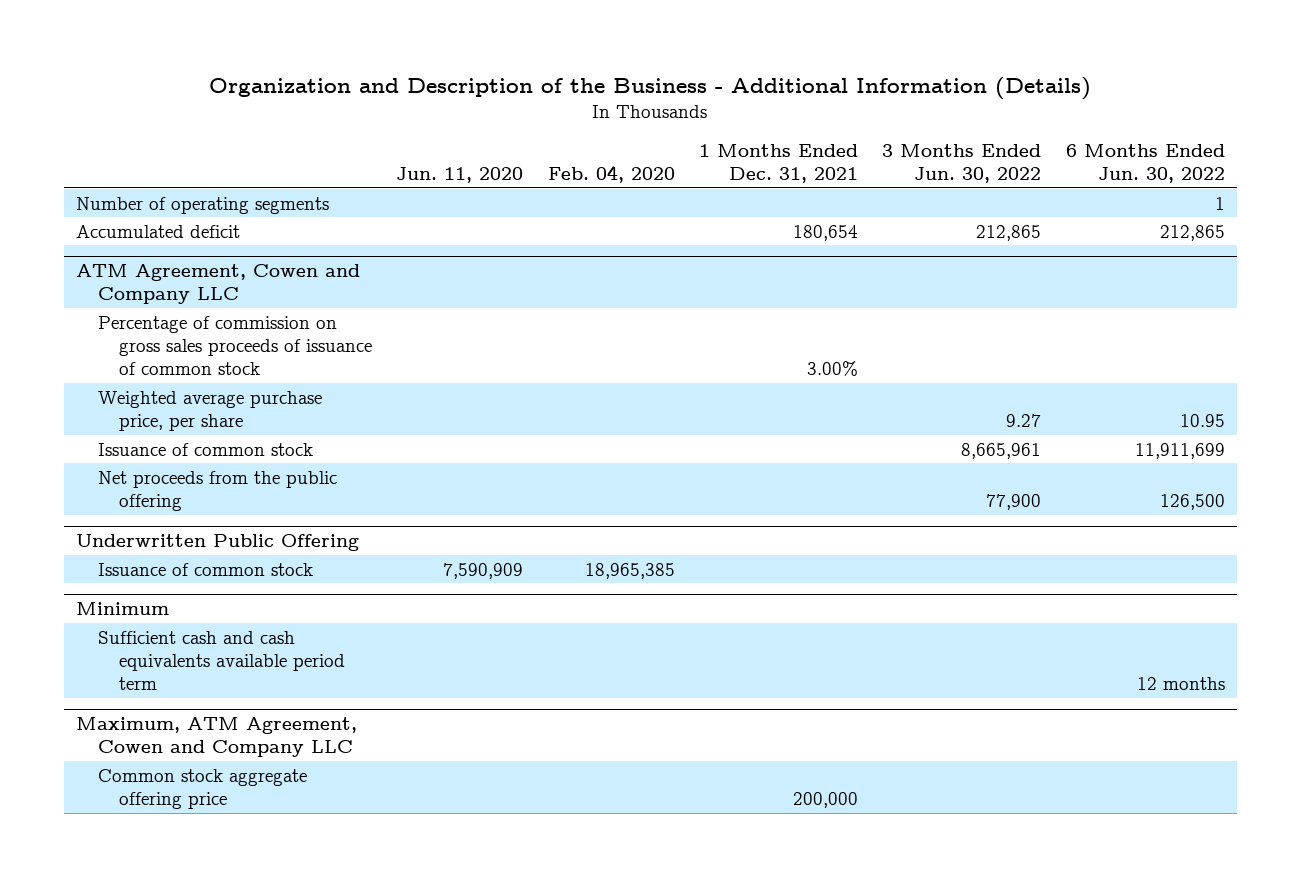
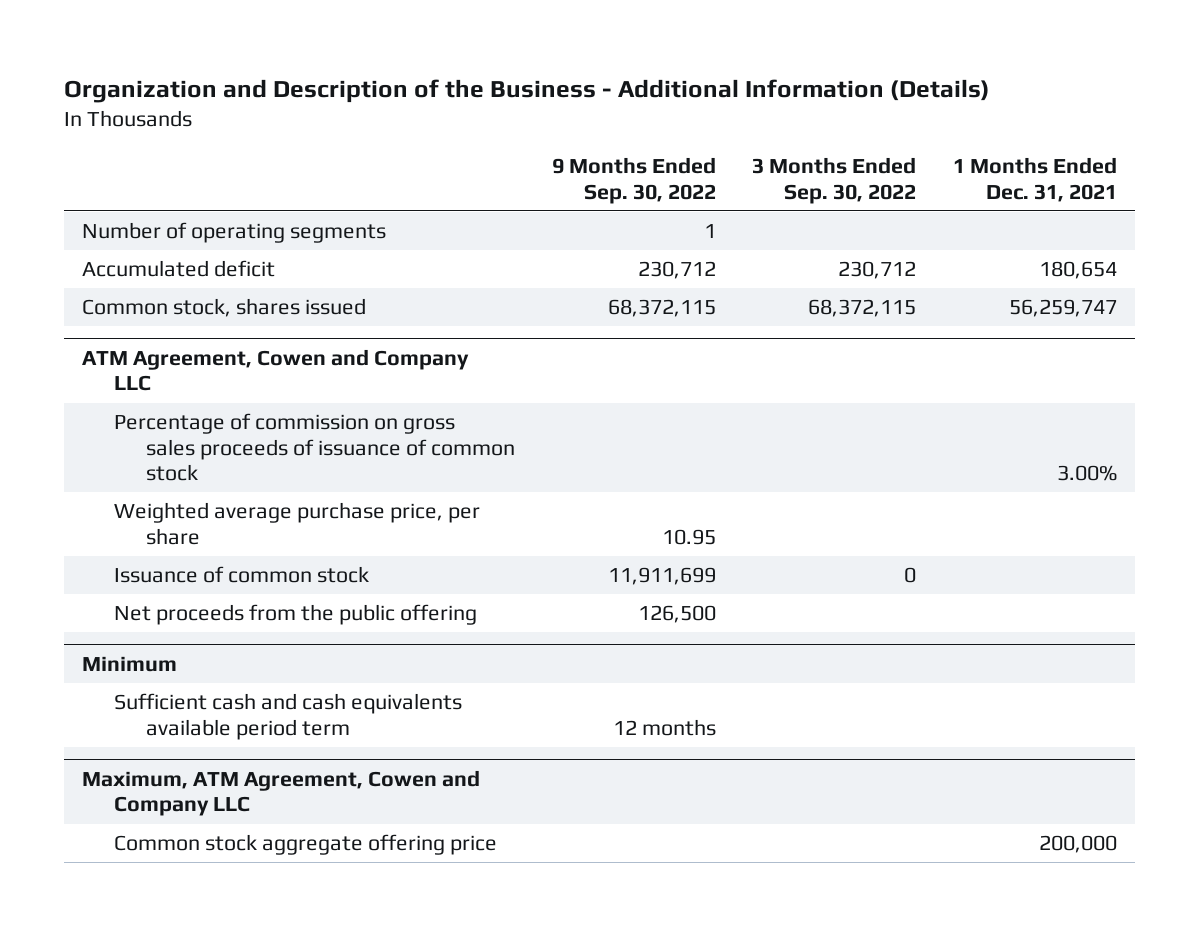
- | Jun. 11, 2020 | Feb. 04, 2020 | 1 Months Ended Dec. 31, 2021 | 3 Months Ended Jun. 30, 2022 | 6 Months Ended Jun. 30, 2022
+ | 9 Months Ended Sep. 30, 2022 | 3 Months Ended Sep. 30, 2022 | 1 Months Ended Dec. 31, 2021
+ Common stock, shares issued | 68,372,115 | 68,372,115 | 56,259,747
- Underwritten Public Offering
- Issuance of common stock | 7,590,909 | 18,965,385 | | |

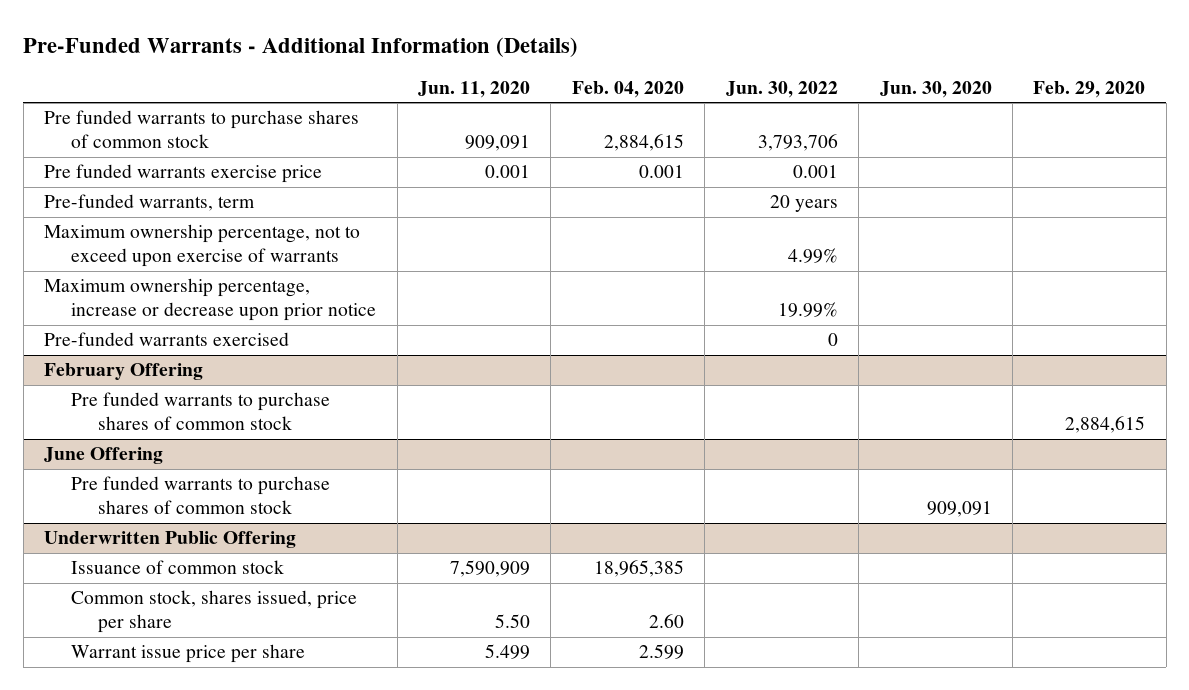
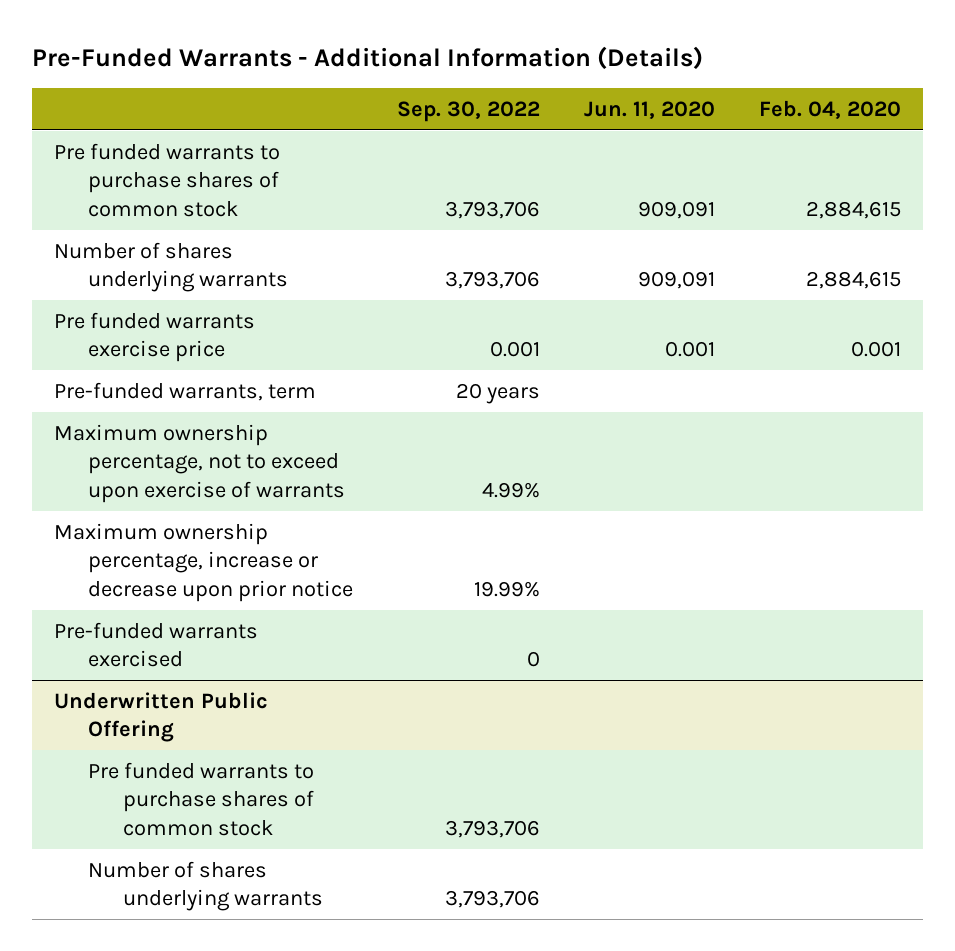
- | Jun. 11, 2020 | Feb. 04, 2020 | Jun. 30, 2022 | Jun. 30, 2020 | Feb. 29, 2020
+ | Sep. 30, 2022 | Jun. 11, 2020 | Feb. 04, 2020
+ Number of shares underlying warrants | 3,793,706 | 909,091 | 2,884,615
- February Offering
- Pre funded warrants to purchase shares of common stock | | | | | 2,884,615
- June Offering
- Pre funded warrants to purchase shares of common stock | | | | 909,091 |
@ Underwritten Public Offering
- Issuance of common stock | 7,590,909 | 18,965,385 | | |
- Common stock, shares issued, price per share | 5.50 | 2.60 | | |
- Warrant issue price per share | 5.499 | 2.599 | | |
+ Pre funded warrants to purchase shares of common stock | 3,793,706 | |
+ Number of shares underlying warrants | 3,793,706 | |

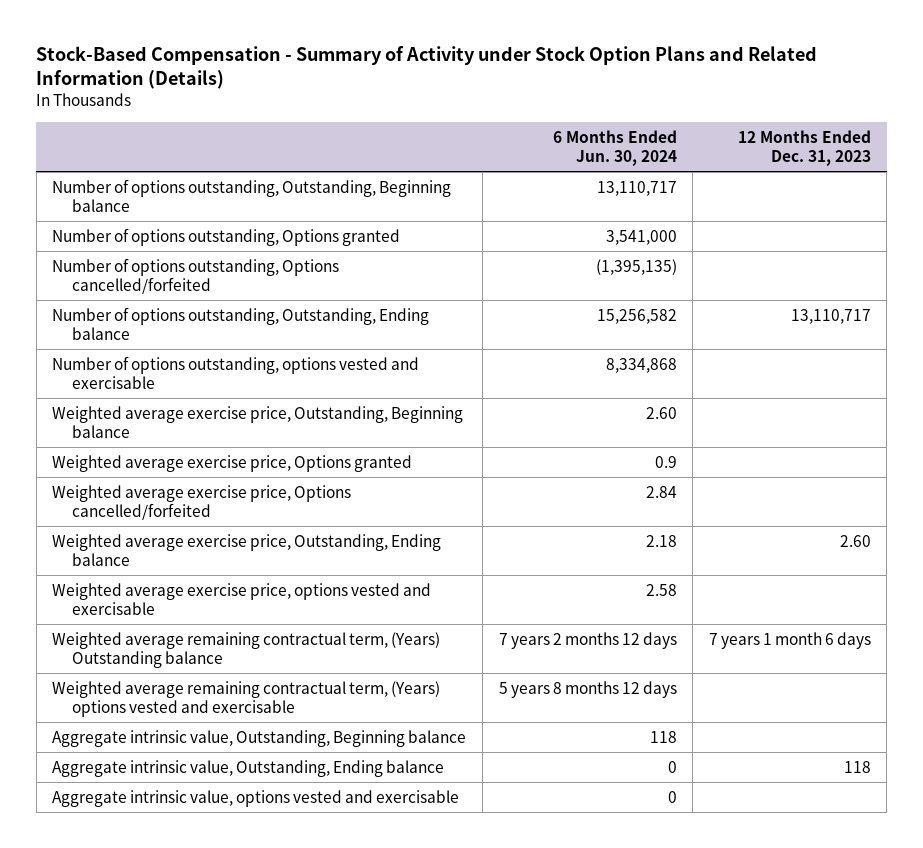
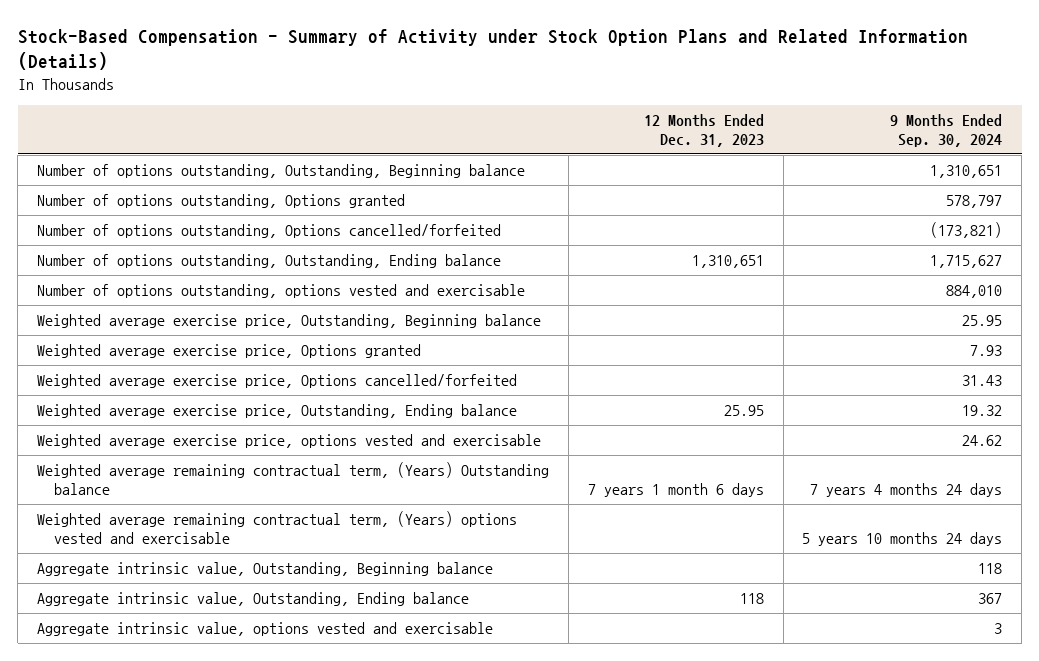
- | 6 Months Ended Jun. 30, 2024 | 12 Months Ended Dec. 31, 2023
+ | 12 Months Ended Dec. 31, 2023 | 9 Months Ended Sep. 30, 2024
- Number of options outstanding, Outstanding, Ending balance | 15,256,582 | 13,110,717
+ Number of options outstanding, Outstanding, Ending balance | 1,310,651 | 1,715,627
- Weighted average exercise price, Outstanding, Ending balance | 2.18 | 2.60
+ Weighted average exercise price, Outstanding, Ending balance | 25.95 | 19.32

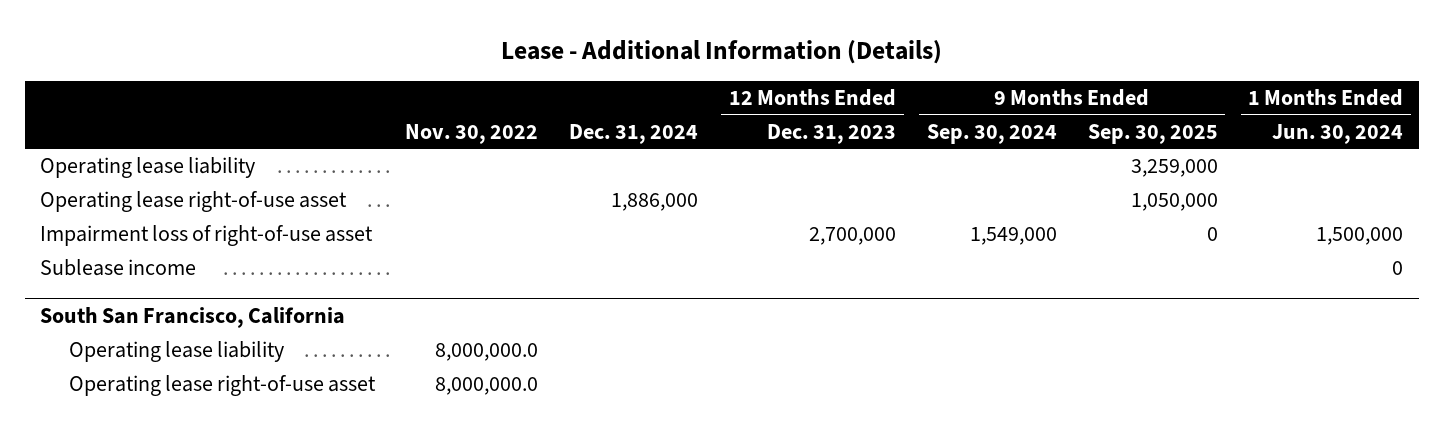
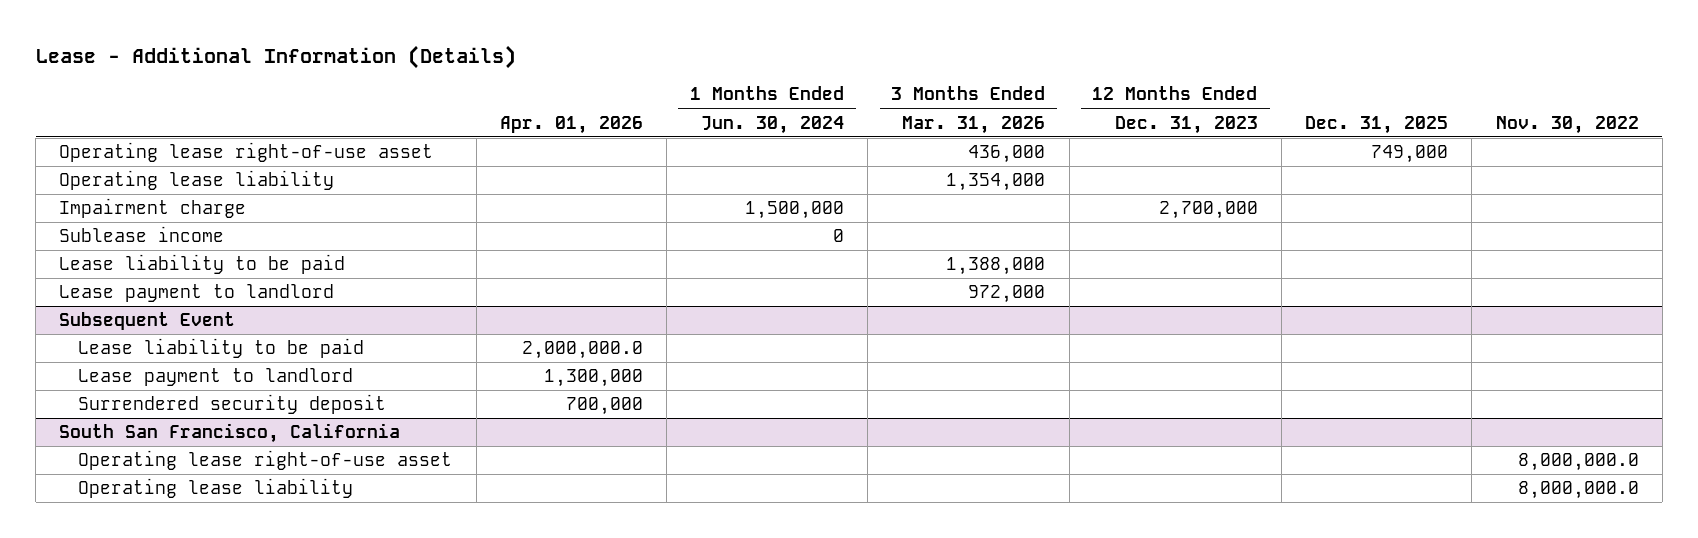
- | Nov. 30, 2022 | Dec. 31, 2024 | 12 Months Ended Dec. 31, 2023 | 9 Months Ended Sep. 30, 2024 | 9 Months Ended Sep. 30, 2025 | 1 Months Ended Jun. 30, 2024
+ | Apr. 01, 2026 | 1 Months Ended Jun. 30, 2024 | 3 Months Ended Mar. 31, 2026 | 12 Months Ended Dec. 31, 2023 | Dec. 31, 2025 | Nov. 30, 2022
- Impairment loss of right-of-use asset | | | 2,700,000 | 1,549,000 | 0 | 1,500,000
moved down: Operating lease liability | | | 1,354,000 | | |
+ Impairment charge | | 1,500,000 | | 2,700,000 | |
+ Lease liability to be paid | | | 1,388,000 | | |
+ Lease payment to landlord | | | 972,000 | | |
+ Subsequent Event
+ Lease liability to be paid | 2,000,000.0 | | | | |
+ Lease payment to landlord | 1,300,000 | | | | |
+ Surrendered security deposit | 700,000 | | | | |
@ South San Francisco, California
moved down: Operating lease liability | | | | | | 8,000,000.0

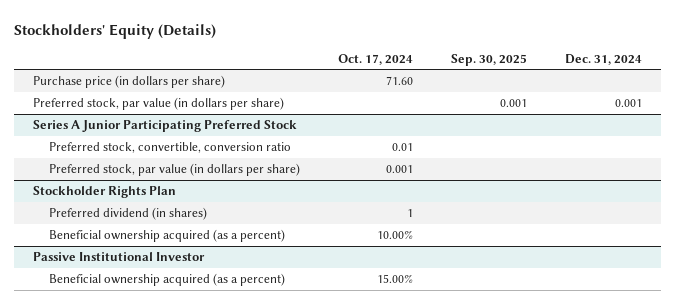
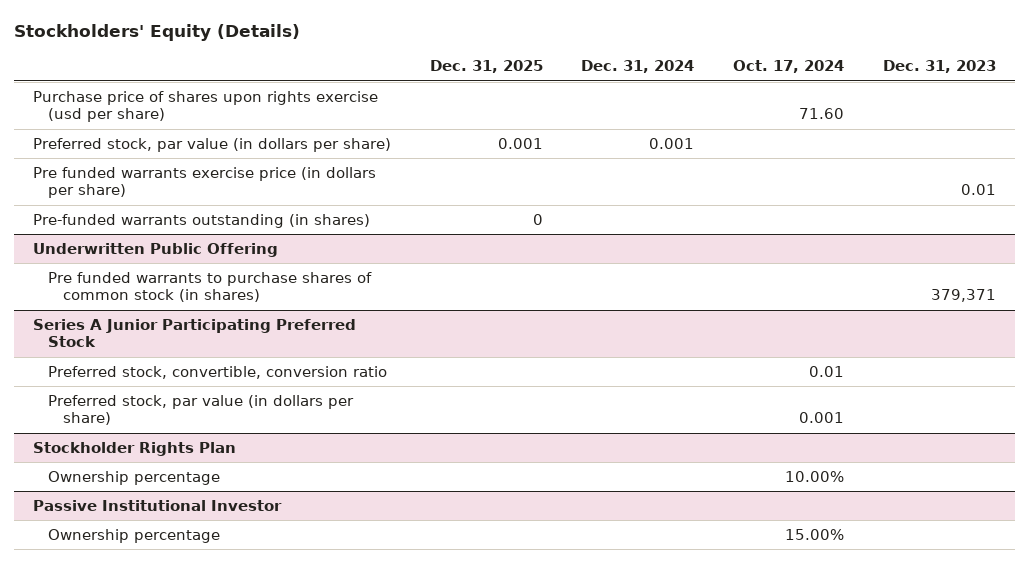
- | Oct. 17, 2024 | Sep. 30, 2025 | Dec. 31, 2024
+ | Dec. 31, 2025 | Dec. 31, 2024 | Oct. 17, 2024 | Dec. 31, 2023
- Purchase price (in dollars per share) | 71.60 | |
+ Purchase price of shares upon rights exercise (usd per share) | | | 71.60 |
+ Pre funded warrants exercise price (in dollars per share) | | | | 0.01
+ Pre-funded warrants outstanding (in shares) | 0 | | |
+ Underwritten Public Offering
+ Pre funded warrants to purchase shares of common stock (in shares) | | | | 379,371
@ Stockholder Rights Plan
- Preferred dividend (in shares) | 1 | |
- Beneficial ownership acquired (as a percent) | 10.00% | |
+ Ownership percentage | | | 10.00% |
@ Passive Institutional Investor
- Beneficial ownership acquired (as a percent) | 15.00% | |
+ Ownership percentage | | | 15.00% |

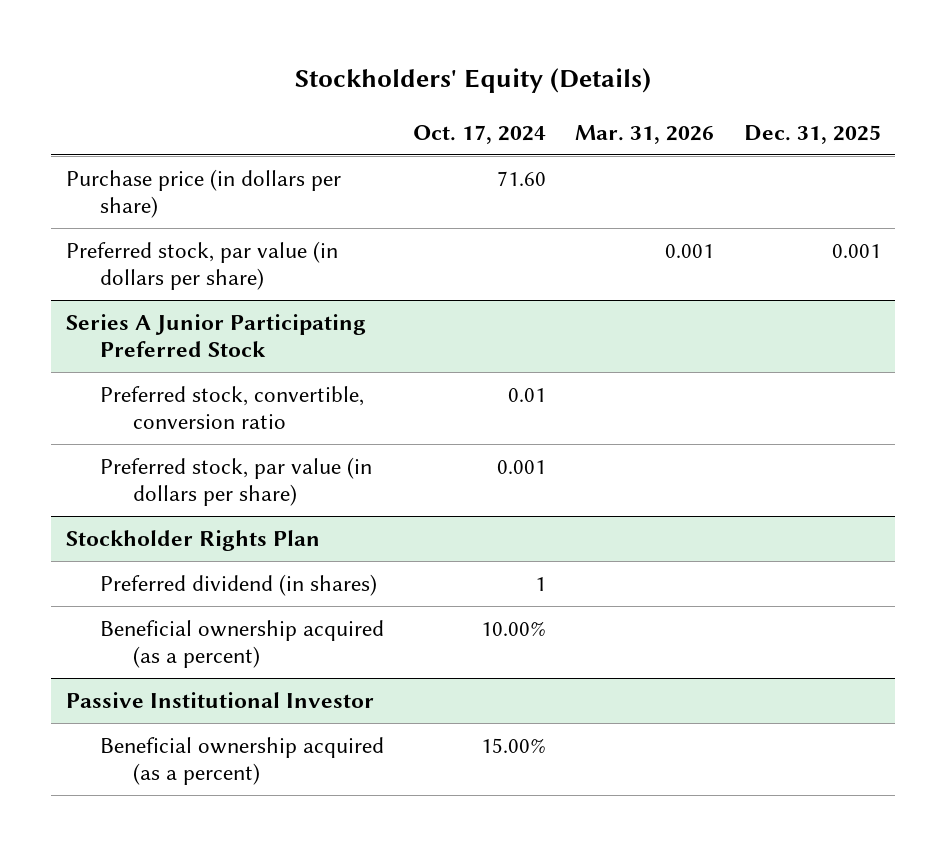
- | Dec. 31, 2025 | Dec. 31, 2024 | Oct. 17, 2024 | Dec. 31, 2023
+ | Oct. 17, 2024 | Mar. 31, 2026 | Dec. 31, 2025
- Purchase price of shares upon rights exercise (usd per share) | | | 71.60 |
+ Purchase price (in dollars per share) | 71.60 | |
- Pre funded warrants exercise price (in dollars per share) | | | | 0.01
- Pre-funded warrants outstanding (in shares) | 0 | | |
- Underwritten Public Offering
- Pre funded warrants to purchase shares of common stock (in shares) | | | | 379,371
@ Stockholder Rights Plan
- Ownership percentage | | | 10.00% |
+ Preferred dividend (in shares) | 1 | |
+ Beneficial ownership acquired (as a percent) | 10.00% | |
@ Passive Institutional Investor
- Ownership percentage | | | 15.00% |
+ Beneficial ownership acquired (as a percent) | 15.00% | |

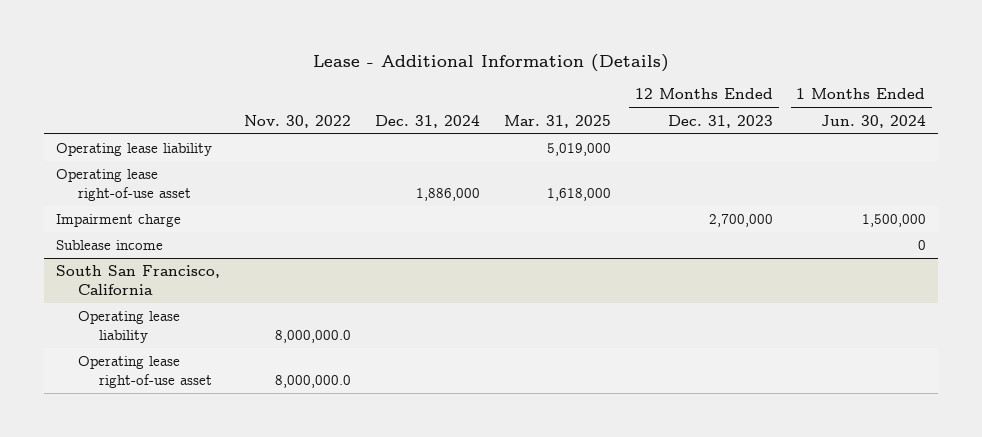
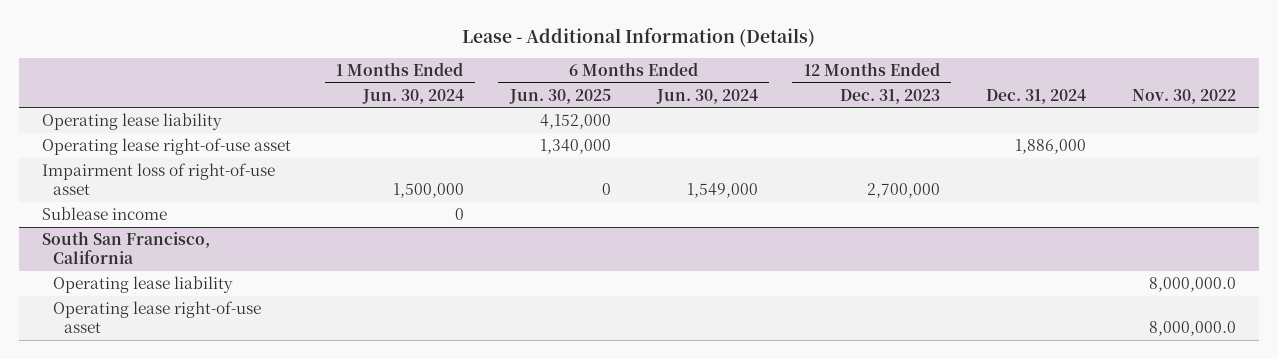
- | Nov. 30, 2022 | Dec. 31, 2024 | Mar. 31, 2025 | 12 Months Ended Dec. 31, 2023 | 1 Months Ended Jun. 30, 2024
+ | 1 Months Ended Jun. 30, 2024 | 6 Months Ended Jun. 30, 2025 | 6 Months Ended Jun. 30, 2024 | 12 Months Ended Dec. 31, 2023 | Dec. 31, 2024 | Nov. 30, 2022
- Impairment charge | | | | 2,700,000 | 1,500,000
+ Impairment loss of right-of-use asset | 1,500,000 | 0 | 1,549,000 | 2,700,000 | |

